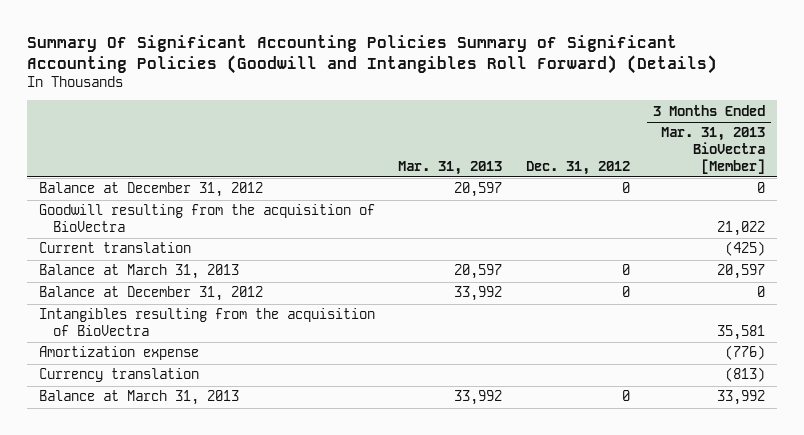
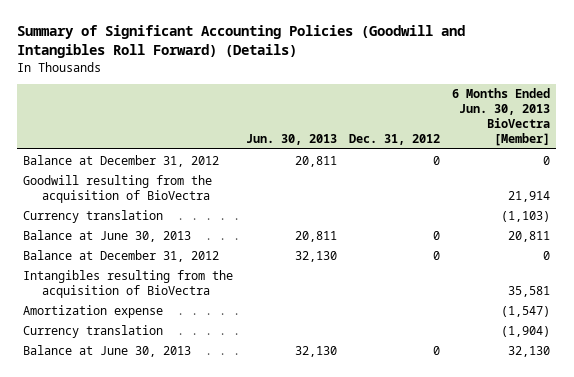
- Summary Of Significant Accounting Policies Summary of Significant Accounting Policies (Goodwill and Intangibles Roll Forward) (Details)
+ Summary of Significant Accounting Policies (Goodwill and Intangibles Roll Forward) (Details)
- | Mar. 31, 2013 | Dec. 31, 2012 | 3 Months Ended Mar. 31, 2013 BioVectra [Member]
+ | Jun. 30, 2013 | Dec. 31, 2012 | 6 Months Ended Jun. 30, 2013 BioVectra [Member]
- Current translation | | | (425)
- Balance at March 31, 2013 | 20,597 | 0 | 20,597
+ Currency translation | | | (1,103)
+ Balance at June 30, 2013 | 20,811 | 0 | 20,811
- Balance at March 31, 2013 | 33,992 | 0 | 33,992
+ Balance at June 30, 2013 | 32,130 | 0 | 32,130

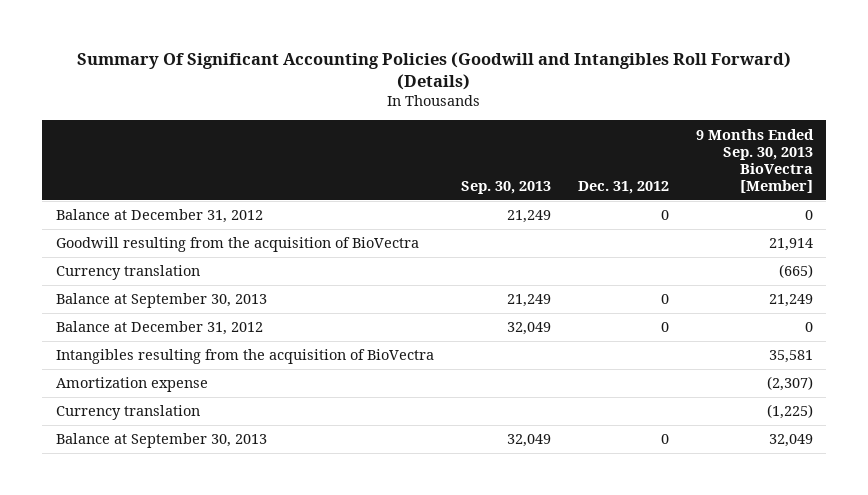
- Summary of Significant Accounting Policies (Goodwill and Intangibles Roll Forward) (Details)
+ Summary Of Significant Accounting Policies (Goodwill and Intangibles Roll Forward) (Details)
- | Jun. 30, 2013 | Dec. 31, 2012 | 6 Months Ended Jun. 30, 2013 BioVectra [Member]
+ | Sep. 30, 2013 | Dec. 31, 2012 | 9 Months Ended Sep. 30, 2013 BioVectra [Member]
- Balance at June 30, 2013 | 20,811 | 0 | 20,811
+ Balance at September 30, 2013 | 21,249 | 0 | 21,249
- Balance at June 30, 2013 | 32,130 | 0 | 32,130
+ Balance at September 30, 2013 | 32,049 | 0 | 32,049

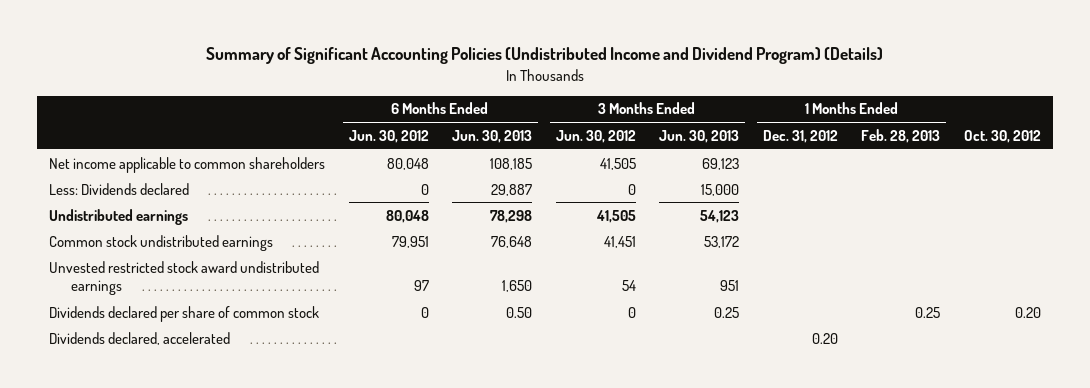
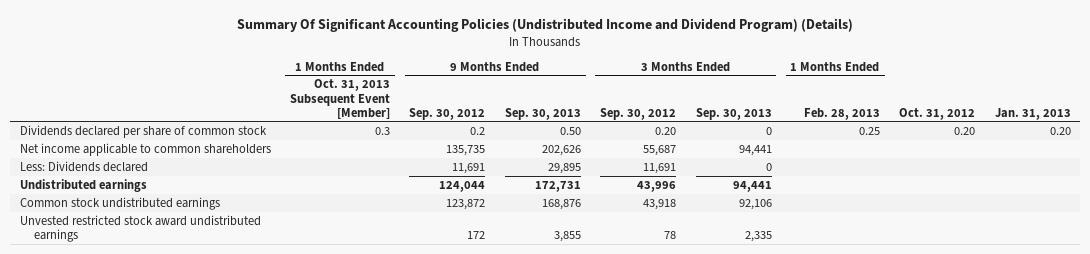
- Summary of Significant Accounting Policies (Undistributed Income and Dividend Program) (Details)
+ Summary Of Significant Accounting Policies (Undistributed Income and Dividend Program) (Details)
- | 6 Months Ended Jun. 30, 2012 | 6 Months Ended Jun. 30, 2013 | 3 Months Ended Jun. 30, 2012 | 3 Months Ended Jun. 30, 2013 | 1 Months Ended Dec. 31, 2012 | 1 Months Ended Feb. 28, 2013 | Oct. 30, 2012
+ | 1 Months Ended Oct. 31, 2013 Subsequent Event [Member] | 9 Months Ended Sep. 30, 2012 | 9 Months Ended Sep. 30, 2013 | 3 Months Ended Sep. 30, 2012 | 3 Months Ended Sep. 30, 2013 | 1 Months Ended Feb. 28, 2013 | Oct. 31, 2012 | Jan. 31, 2013
moved up: Dividends declared per share of common stock | 0.3 | 0.2 | 0.50 | 0.20 | 0 | 0.25 | 0.20 | 0.20
- Dividends declared, accelerated | | | | | 0.20 | |

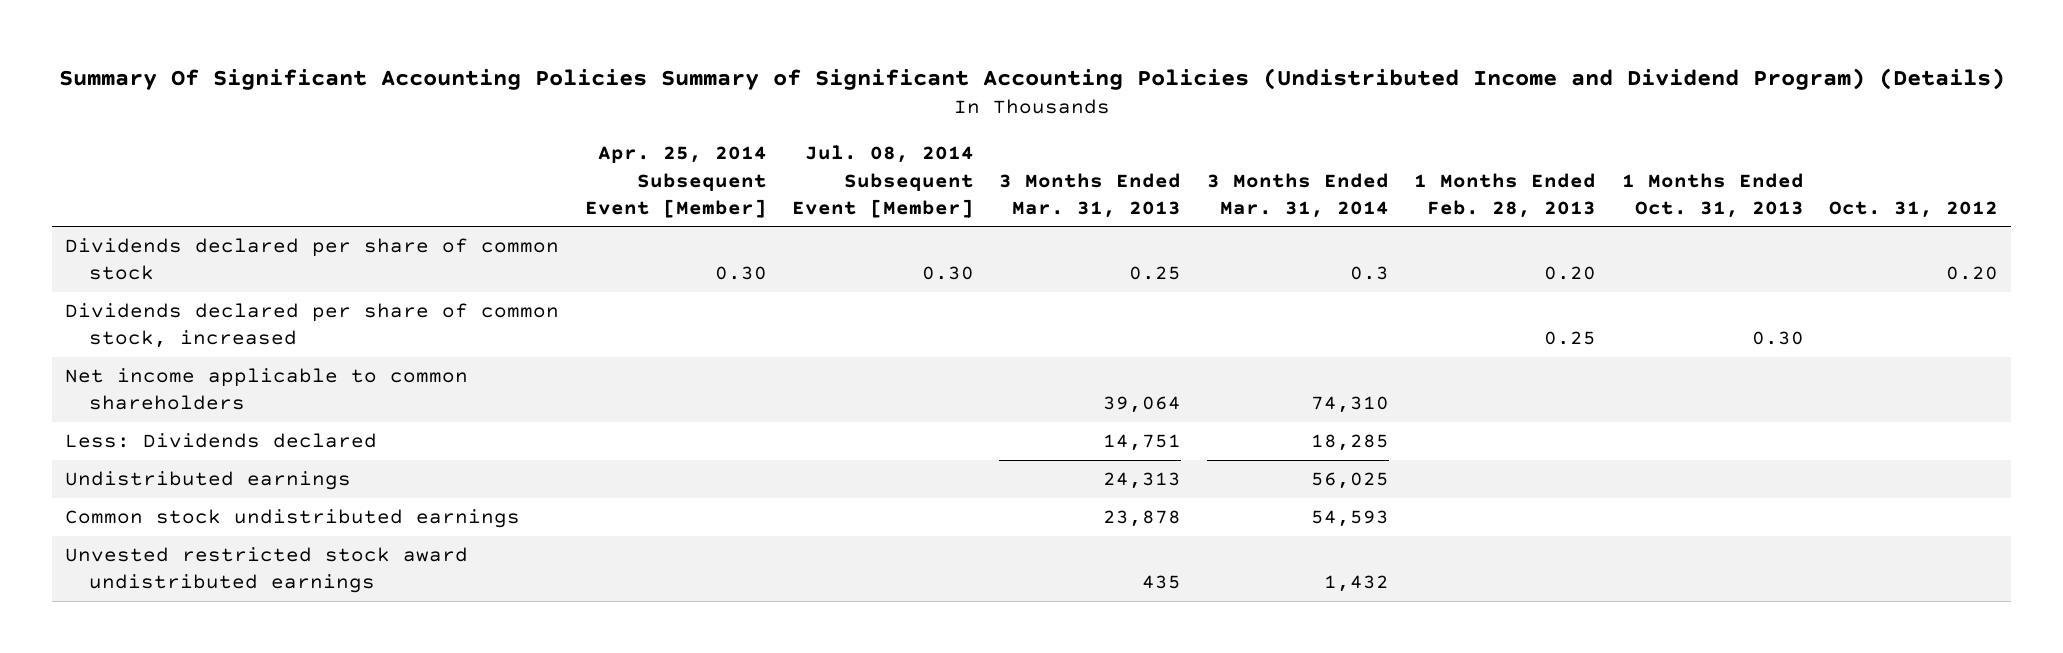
- Summary Of Significant Accounting Policies (Undistributed Income and Dividend Program) (Details)
+ Summary Of Significant Accounting Policies Summary of Significant Accounting Policies (Undistributed Income and Dividend Program) (Details)
- | 1 Months Ended Oct. 31, 2013 Subsequent Event [Member] | 9 Months Ended Sep. 30, 2012 | 9 Months Ended Sep. 30, 2013 | 3 Months Ended Sep. 30, 2012 | 3 Months Ended Sep. 30, 2013 | 1 Months Ended Feb. 28, 2013 | Oct. 31, 2012 | Jan. 31, 2013
+ | Apr. 25, 2014 Subsequent Event [Member] | Jul. 08, 2014 Subsequent Event [Member] | 3 Months Ended Mar. 31, 2013 | 3 Months Ended Mar. 31, 2014 | 1 Months Ended Feb. 28, 2013 | 1 Months Ended Oct. 31, 2013 | Oct. 31, 2012
- Dividends declared per share of common stock | 0.3 | 0.2 | 0.50 | 0.20 | 0 | 0.25 | 0.20 | 0.20
+ Dividends declared per share of common stock | 0.30 | 0.30 | 0.25 | 0.3 | 0.20 | | 0.20
+ Dividends declared per share of common stock, increased | | | | | 0.25 | 0.30 |

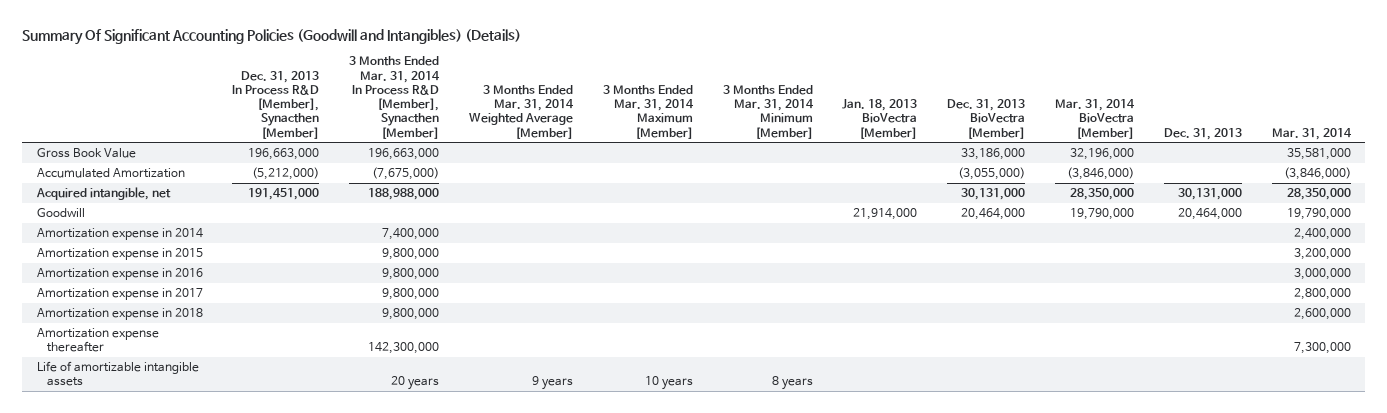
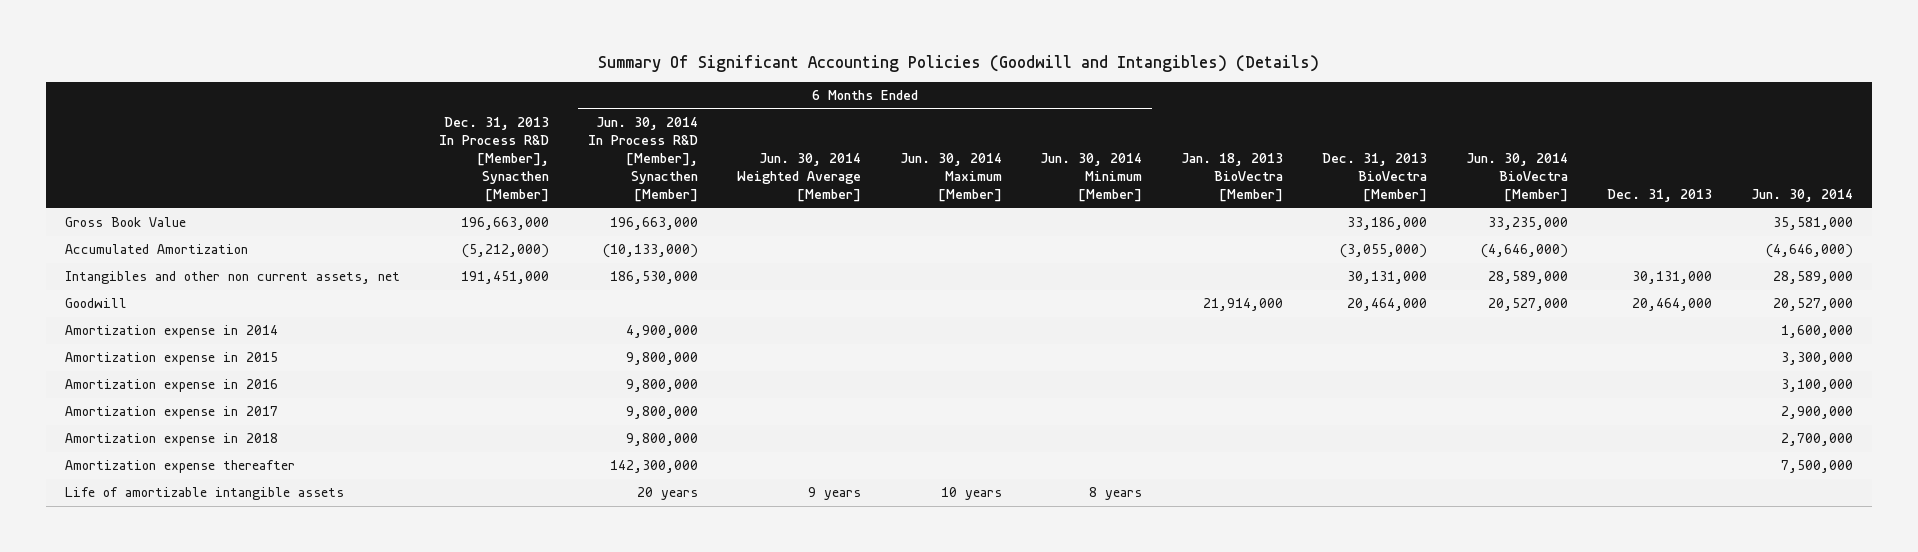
- | Dec. 31, 2013 In Process R&D [Member], Synacthen [Member] | 3 Months Ended Mar. 31, 2014 In Process R&D [Member], Synacthen [Member] | 3 Months Ended Mar. 31, 2014 Weighted Average [Member] | 3 Months Ended Mar. 31, 2014 Maximum [Member] | 3 Months Ended Mar. 31, 2014 Minimum [Member] | Jan. 18, 2013 BioVectra [Member] | Dec. 31, 2013 BioVectra [Member] | Mar. 31, 2014 BioVectra [Member] | Dec. 31, 2013 | Mar. 31, 2014
+ | Dec. 31, 2013 In Process R&D [Member], Synacthen [Member] | 6 Months Ended Jun. 30, 2014 In Process R&D [Member], Synacthen [Member] | 6 Months Ended Jun. 30, 2014 Weighted Average [Member] | 6 Months Ended Jun. 30, 2014 Maximum [Member] | 6 Months Ended Jun. 30, 2014 Minimum [Member] | Jan. 18, 2013 BioVectra [Member] | Dec. 31, 2013 BioVectra [Member] | Jun. 30, 2014 BioVectra [Member] | Dec. 31, 2013 | Jun. 30, 2014
- Acquired intangible, net | 191,451,000 | 188,988,000 | | | | | 30,131,000 | 28,350,000 | 30,131,000 | 28,350,000
+ Intangibles and other non current assets, net | 191,451,000 | 186,530,000 | | | | | 30,131,000 | 28,589,000 | 30,131,000 | 28,589,000

